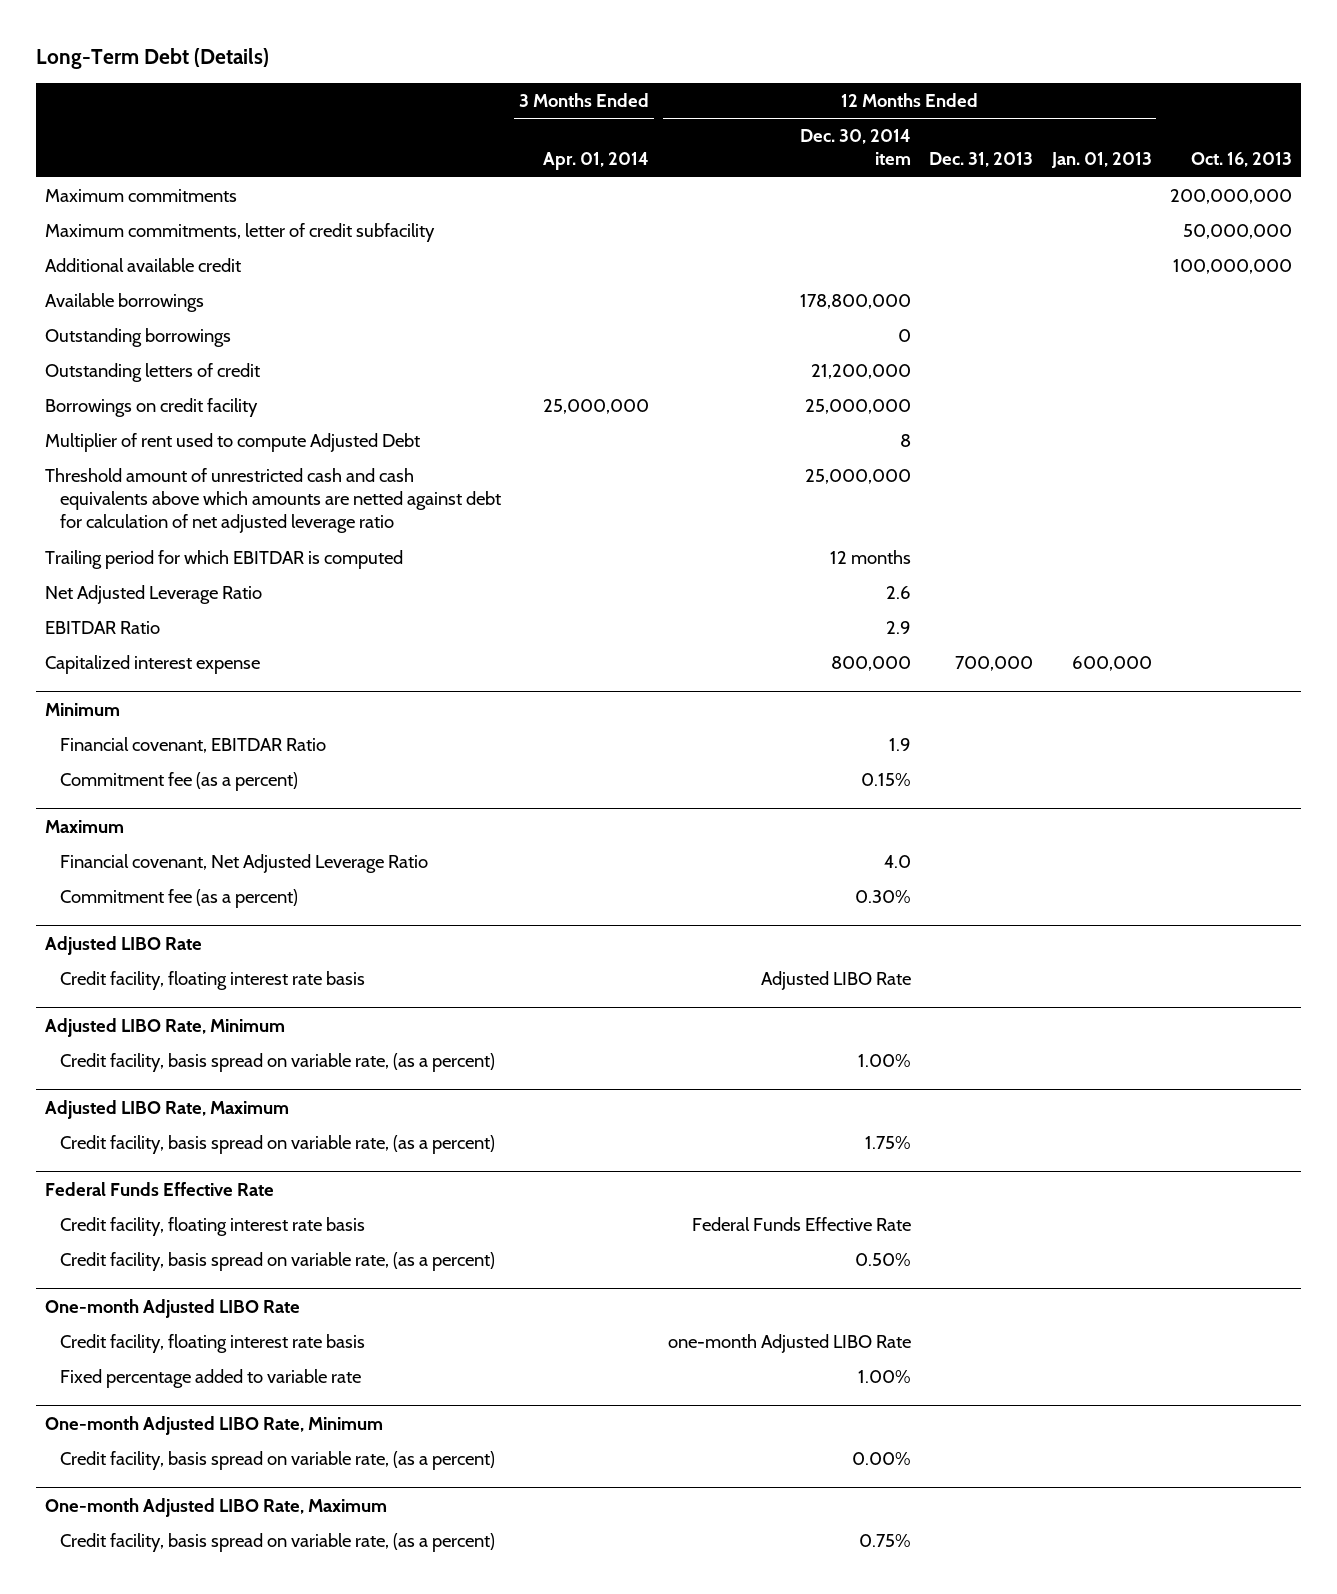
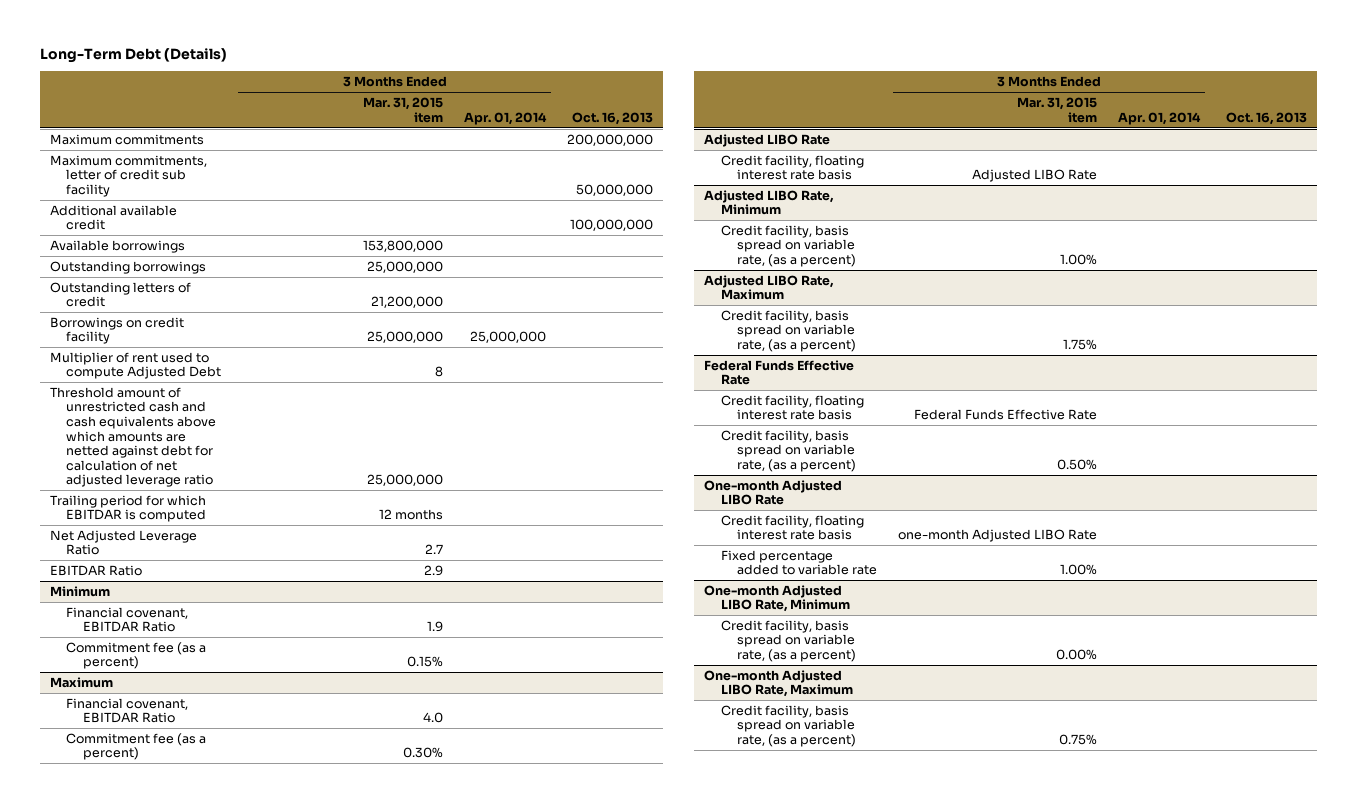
- | 3 Months Ended Apr. 01, 2014 | 12 Months Ended Dec. 30, 2014 item | 12 Months Ended Dec. 31, 2013 | 12 Months Ended Jan. 01, 2013 | Oct. 16, 2013
+ | 3 Months Ended Mar. 31, 2015 item | 3 Months Ended Apr. 01, 2014 | Oct. 16, 2013
- Maximum commitments, letter of credit subfacility | | | | | 50,000,000
+ Maximum commitments, letter of credit sub facility | | | 50,000,000
- Capitalized interest expense | | 800,000 | 700,000 | 600,000 |
@ Maximum
- Financial covenant, Net Adjusted Leverage Ratio | | 4.0 | | |
+ Financial covenant, EBITDAR Ratio | 4.0 | |

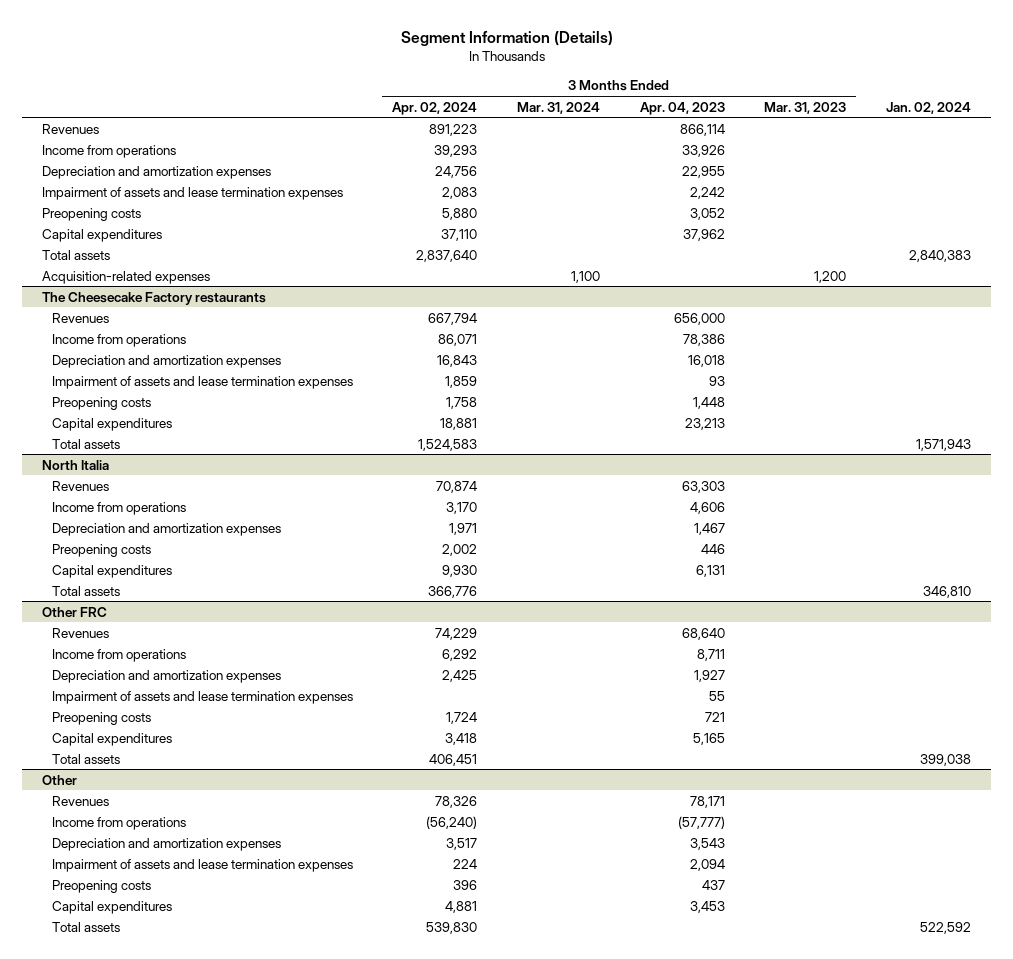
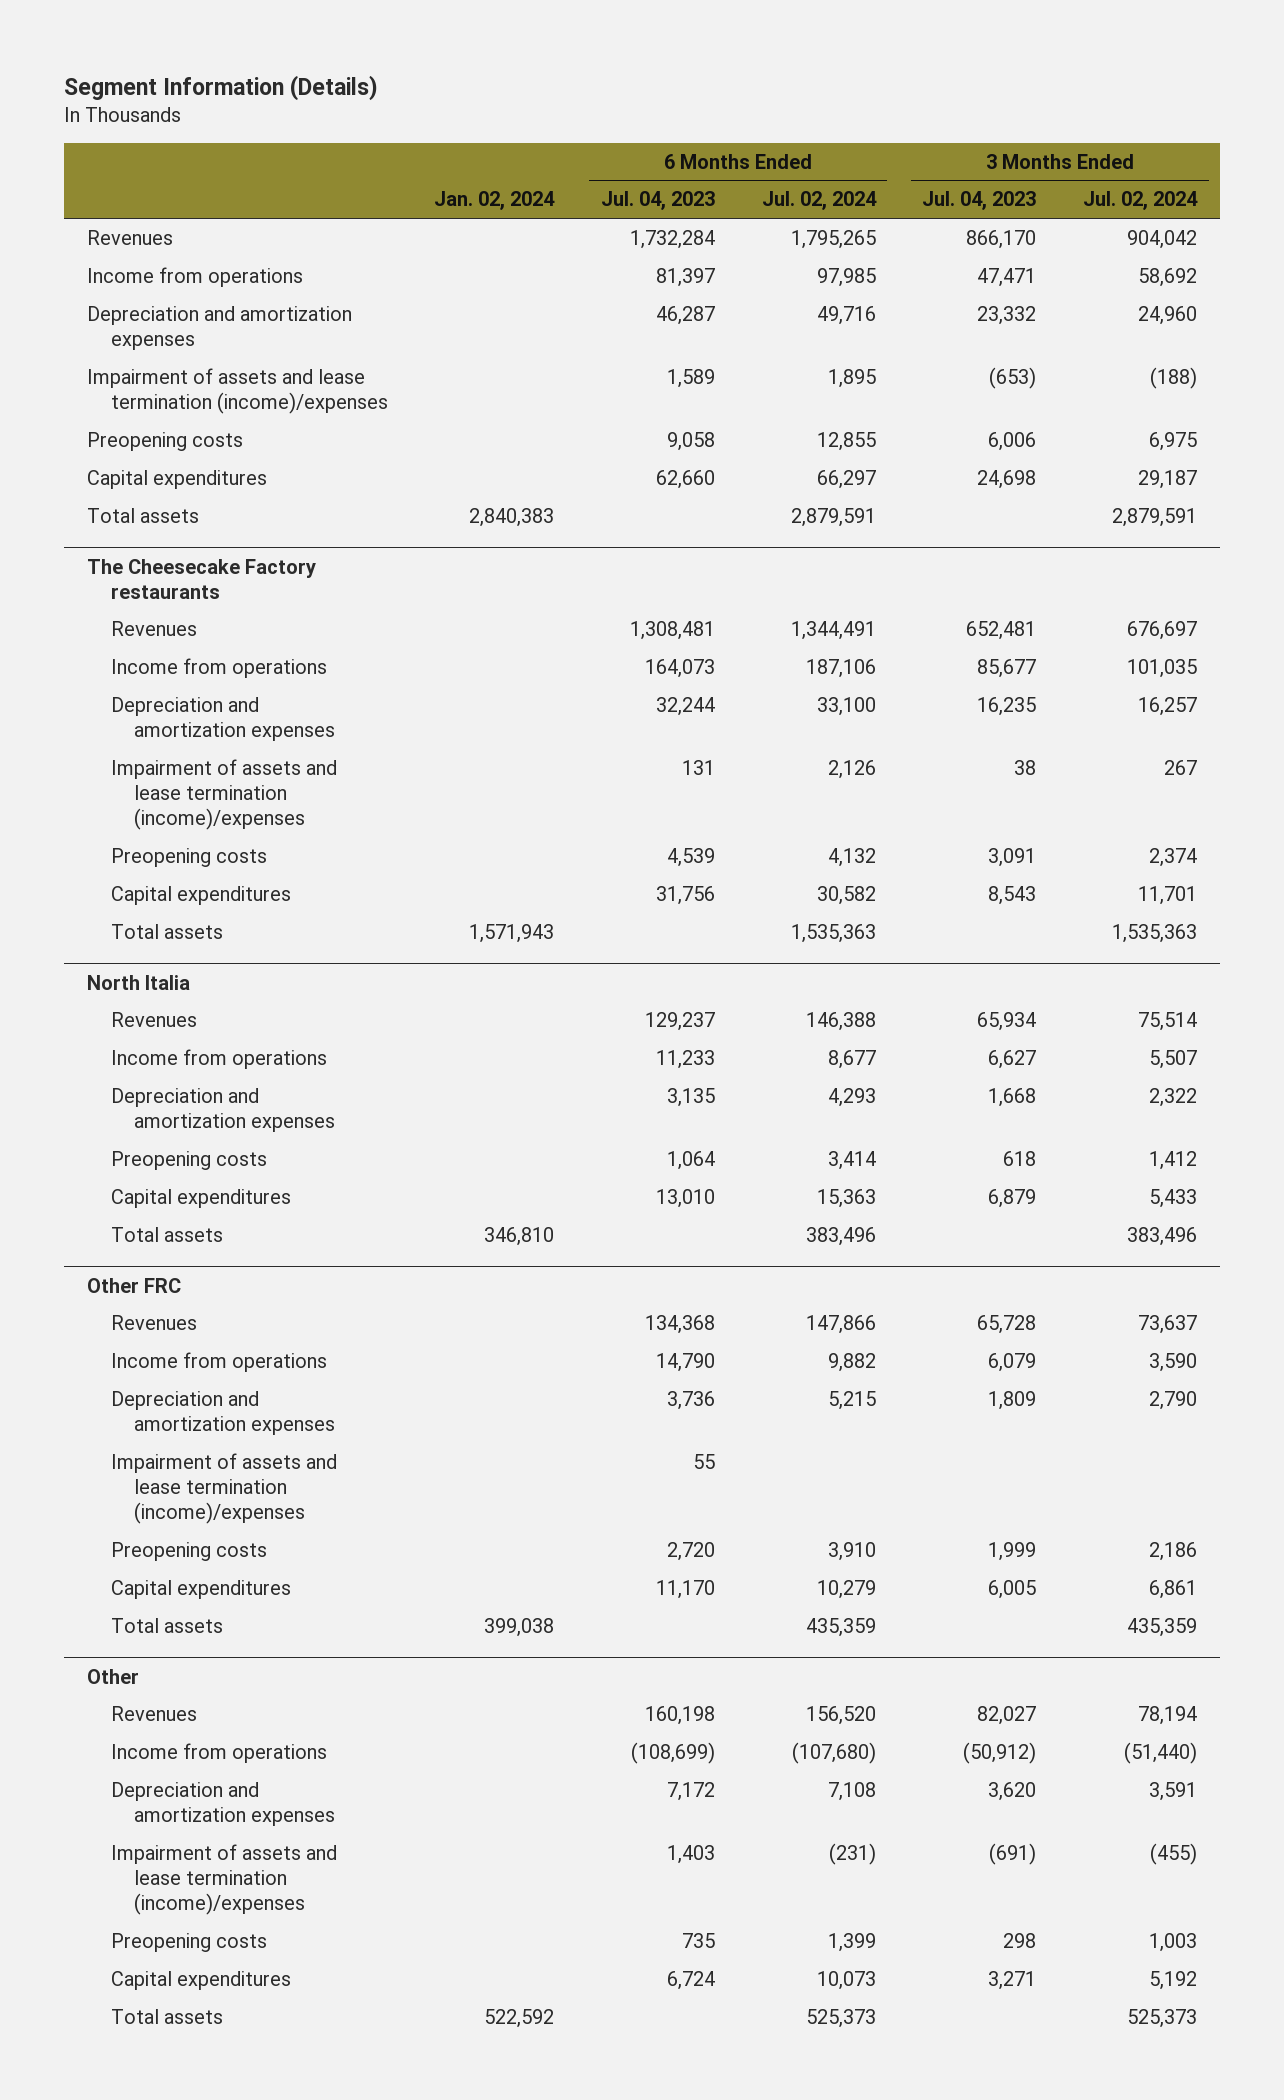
- | 3 Months Ended Apr. 02, 2024 | 3 Months Ended Mar. 31, 2024 | 3 Months Ended Apr. 04, 2023 | 3 Months Ended Mar. 31, 2023 | Jan. 02, 2024
+ | Jan. 02, 2024 | 6 Months Ended Jul. 04, 2023 | 6 Months Ended Jul. 02, 2024 | 3 Months Ended Jul. 04, 2023 | 3 Months Ended Jul. 02, 2024
- Impairment of assets and lease termination expenses | 2,083 | | 2,242 | |
+ Impairment of assets and lease termination (income)/expenses | | 1,589 | 1,895 | (653) | (188)
- Acquisition-related expenses | | 1,100 | | 1,200 |
@ The Cheesecake Factory restaurants
- Impairment of assets and lease termination expenses | 1,859 | | 93 | |
+ Impairment of assets and lease termination (income)/expenses | | 131 | 2,126 | 38 | 267
@ Other FRC
- Impairment of assets and lease termination expenses | | | 55 | |
+ Impairment of assets and lease termination (income)/expenses | | 55 | | |
@ Other
- Impairment of assets and lease termination expenses | 224 | | 2,094 | |
+ Impairment of assets and lease termination (income)/expenses | | 1,403 | (231) | (691) | (455)

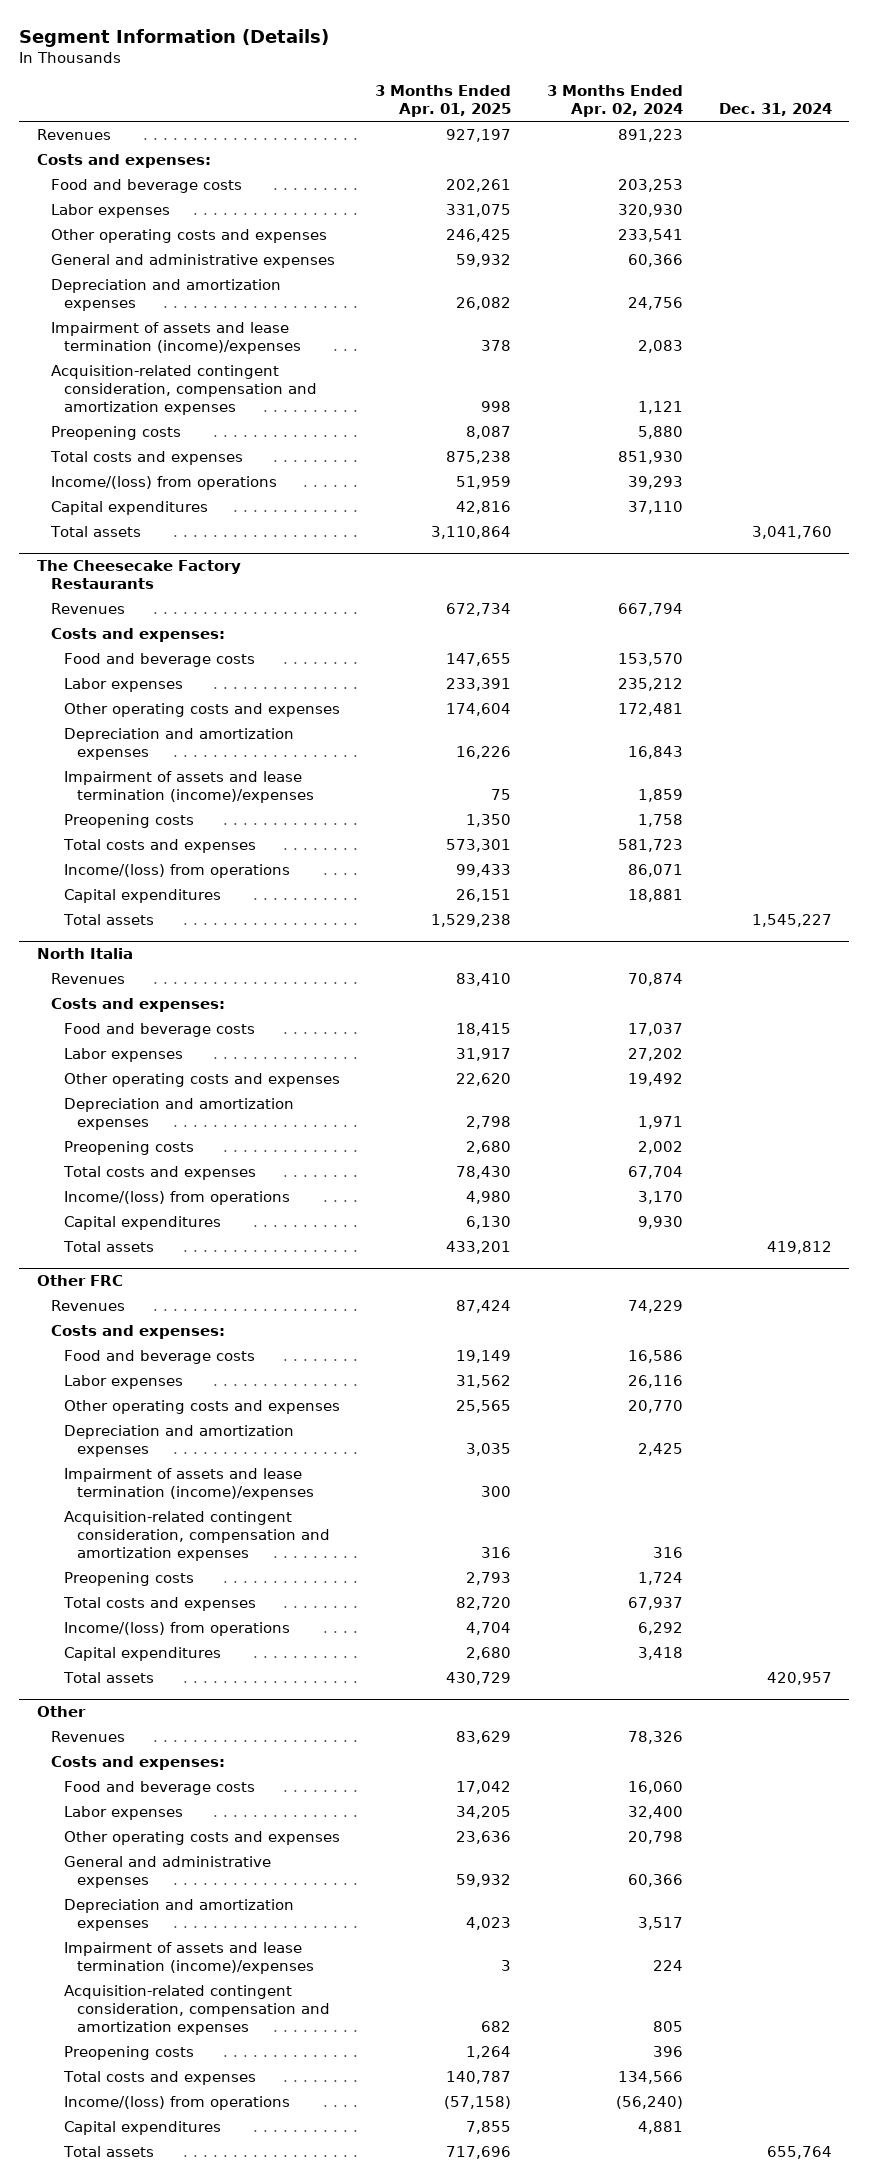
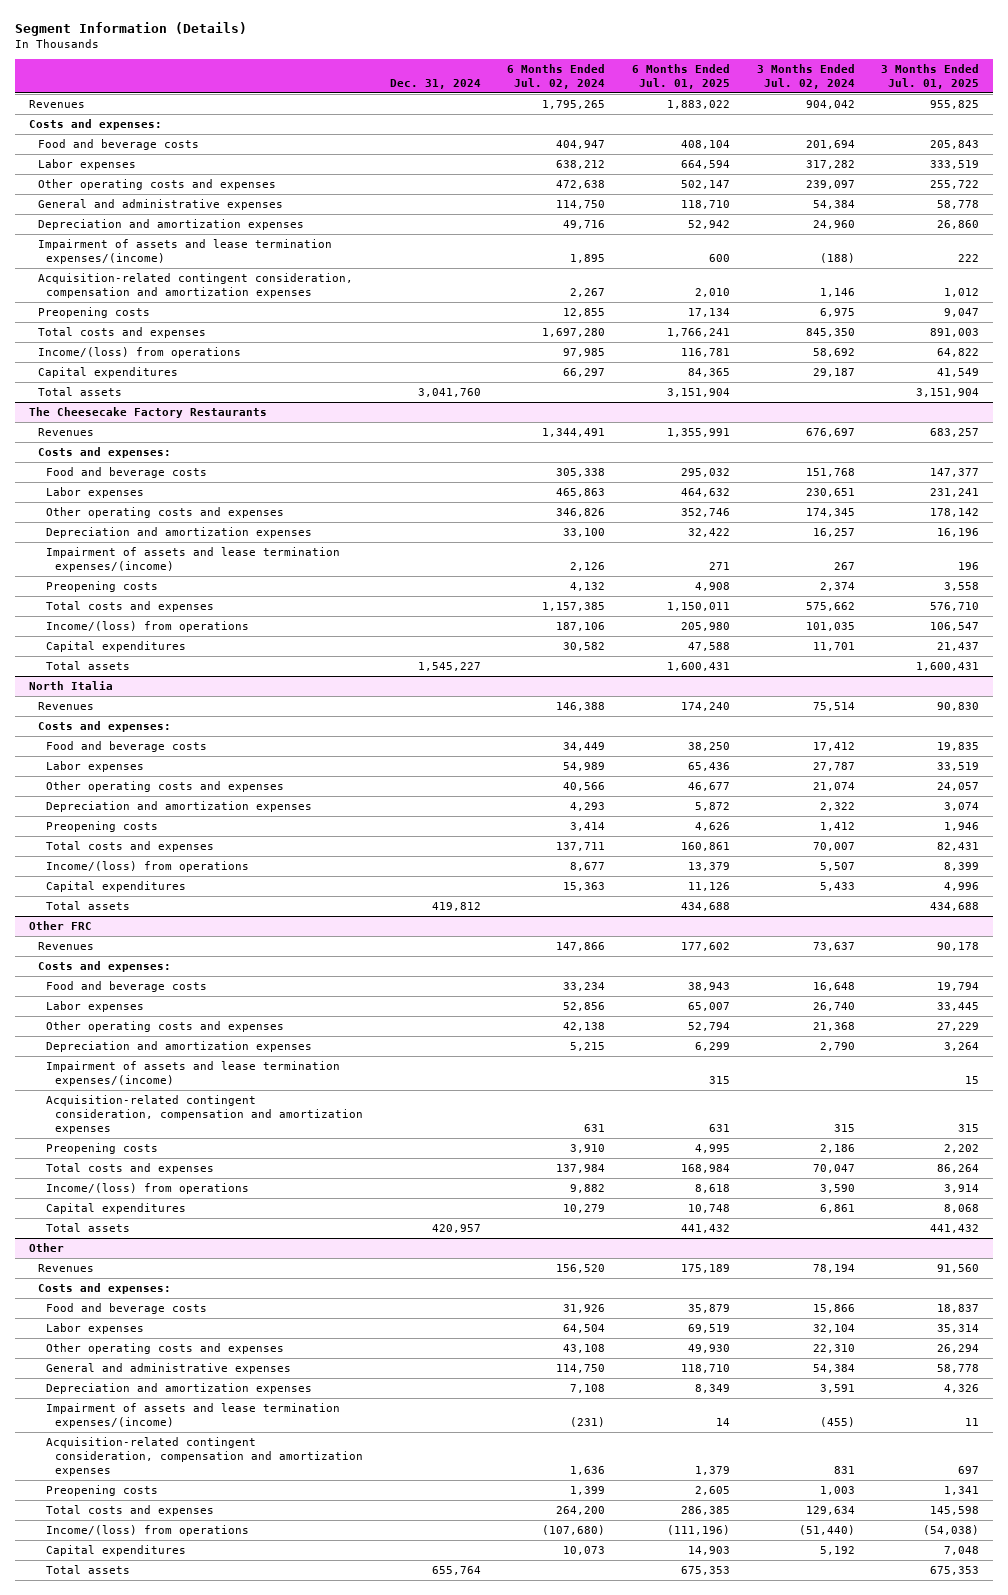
- | 3 Months Ended Apr. 01, 2025 | 3 Months Ended Apr. 02, 2024 | Dec. 31, 2024
+ | Dec. 31, 2024 | 6 Months Ended Jul. 02, 2024 | 6 Months Ended Jul. 01, 2025 | 3 Months Ended Jul. 02, 2024 | 3 Months Ended Jul. 01, 2025
- Impairment of assets and lease termination (income)/expenses | 378 | 2,083 |
+ Impairment of assets and lease termination expenses/(income) | | 1,895 | 600 | (188) | 222
@ The Cheesecake Factory Restaurants
- Impairment of assets and lease termination (income)/expenses | 75 | 1,859 |
+ Impairment of assets and lease termination expenses/(income) | | 2,126 | 271 | 267 | 196
@ Other FRC
- Impairment of assets and lease termination (income)/expenses | 300 | |
+ Impairment of assets and lease termination expenses/(income) | | | 315 | | 15
@ Other
- Impairment of assets and lease termination (income)/expenses | 3 | 224 |
+ Impairment of assets and lease termination expenses/(income) | | (231) | 14 | (455) | 11

